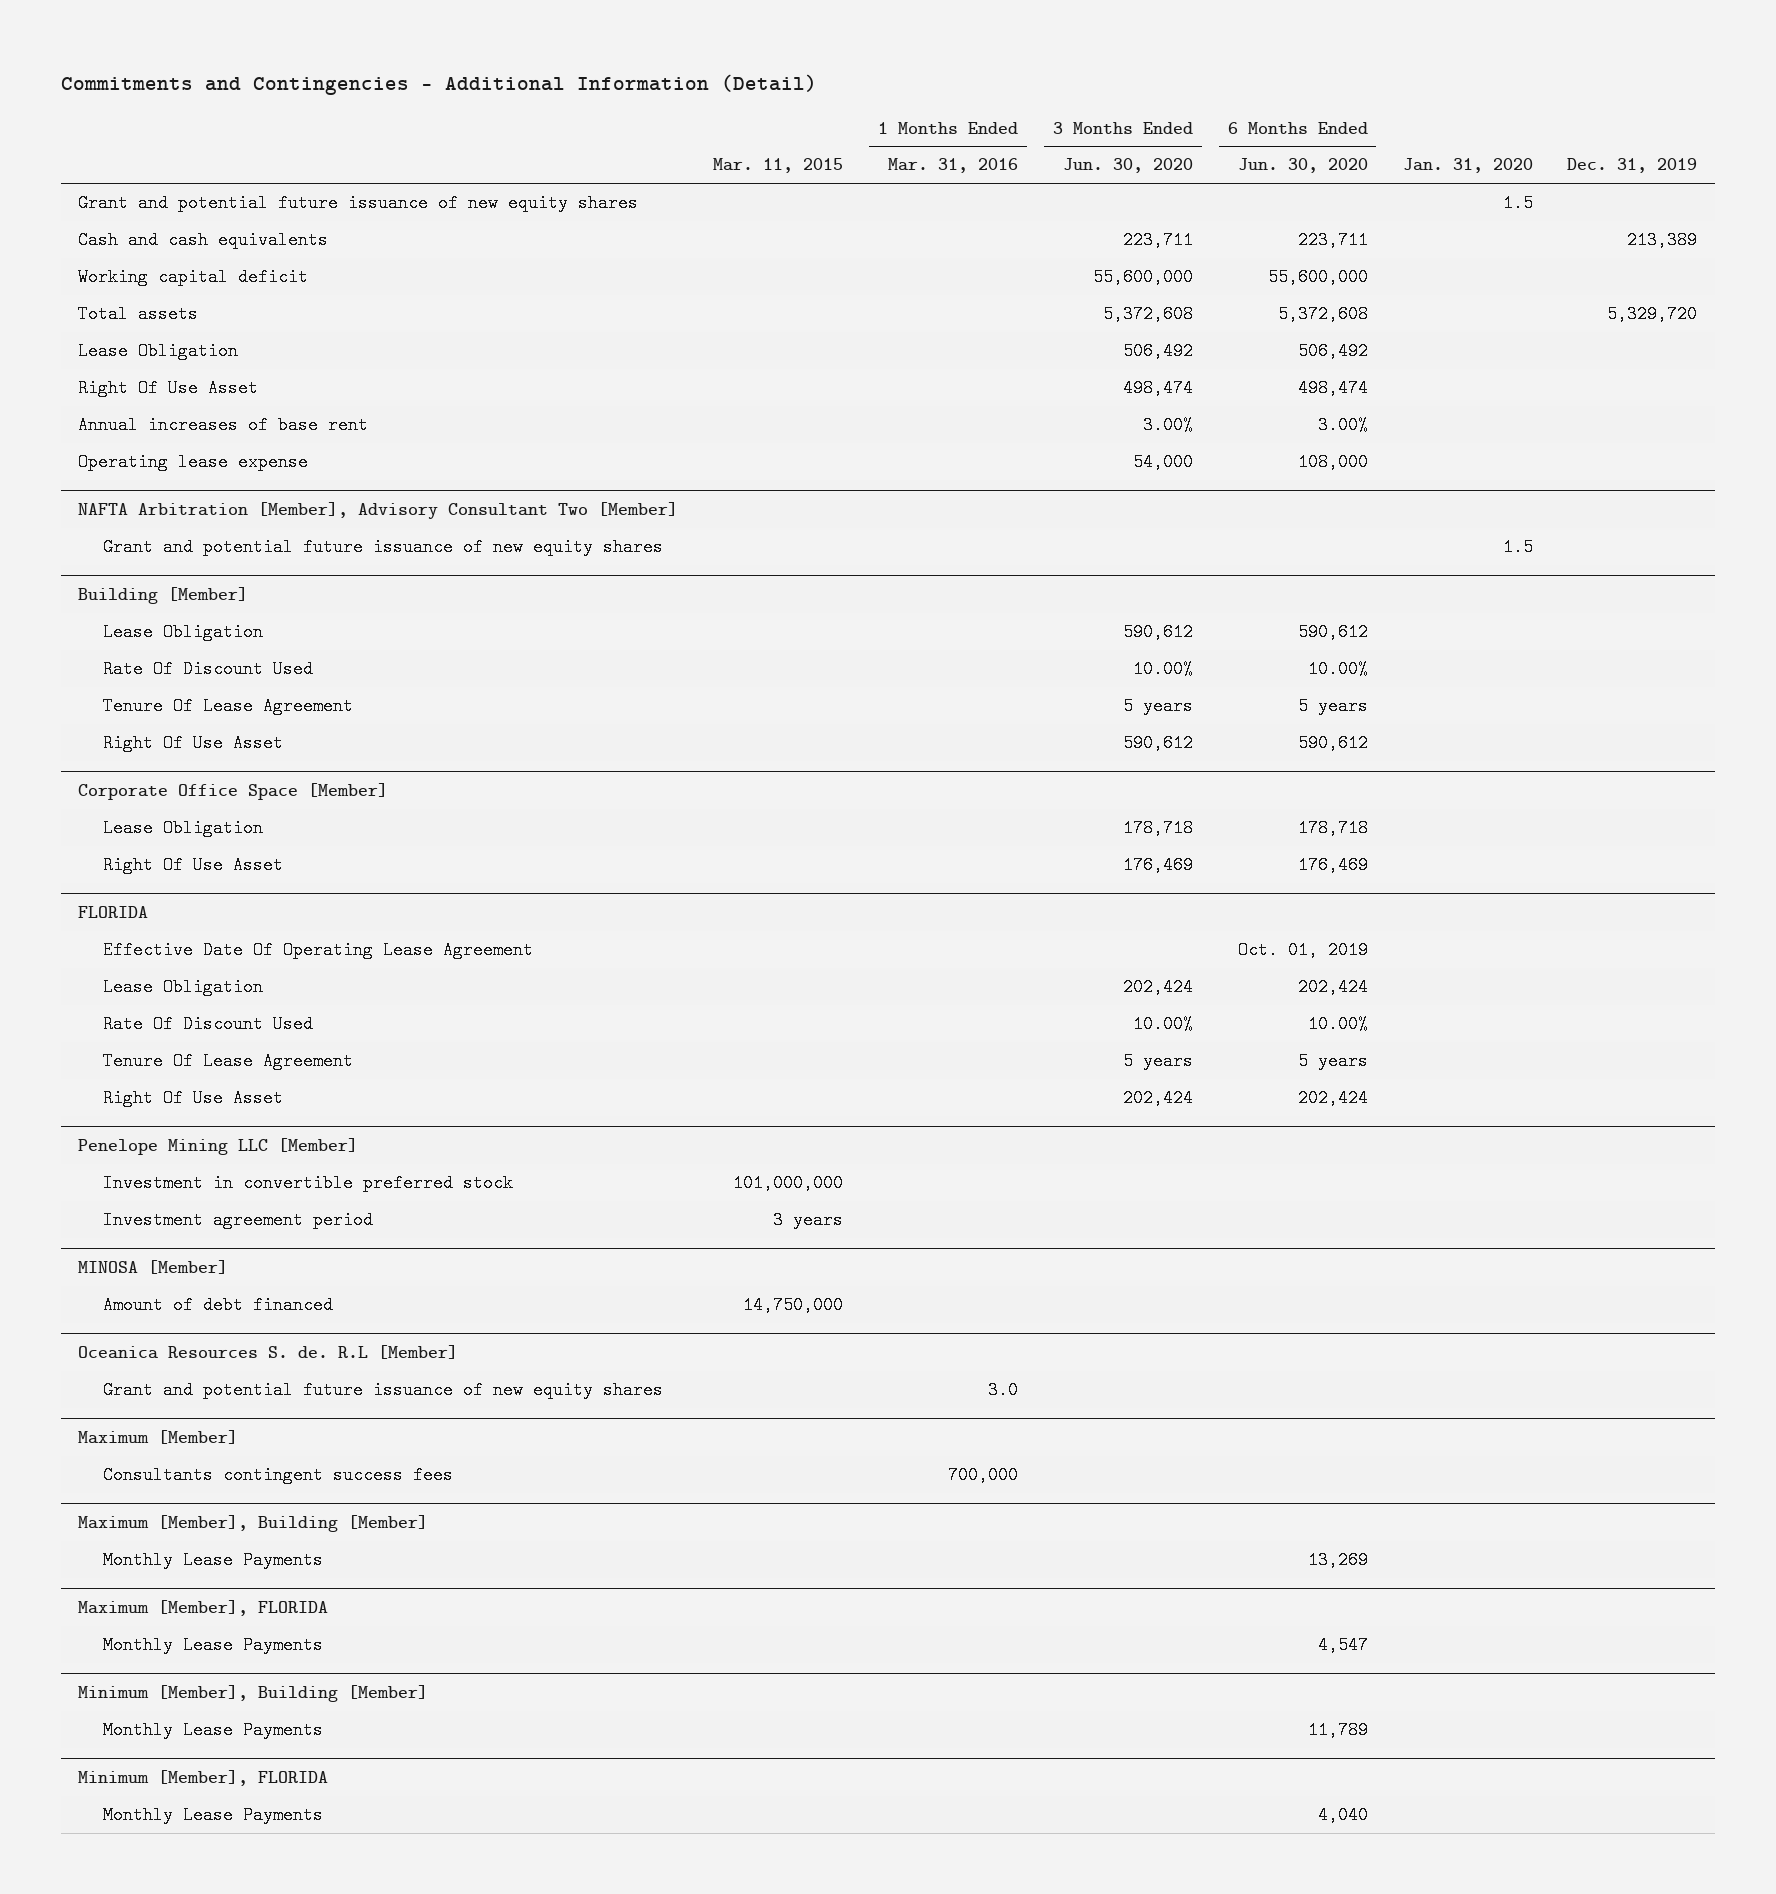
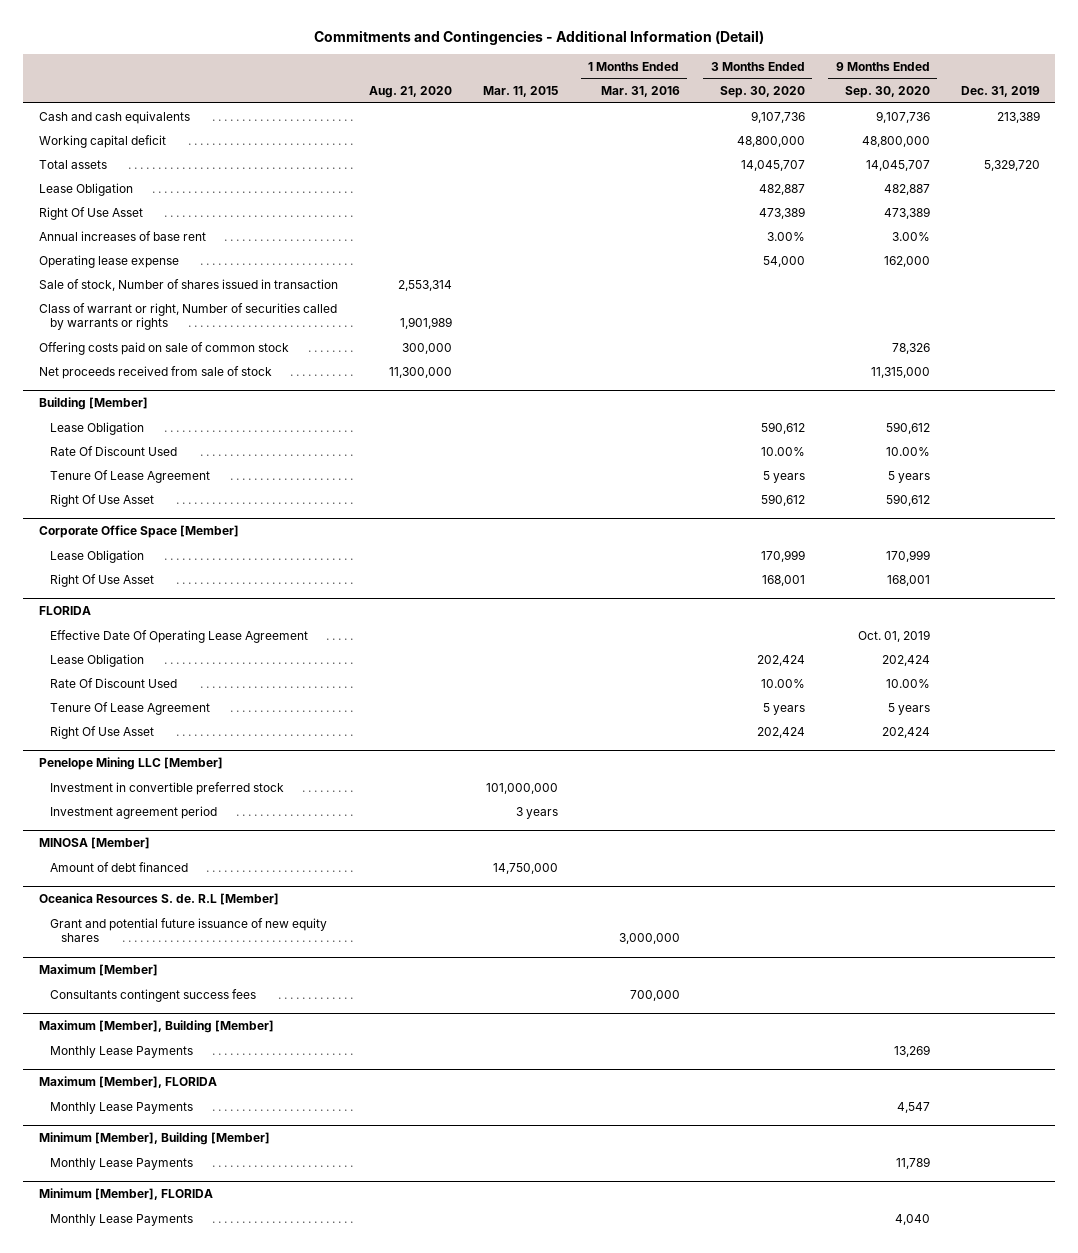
- | Mar. 11, 2015 | 1 Months Ended Mar. 31, 2016 | 3 Months Ended Jun. 30, 2020 | 6 Months Ended Jun. 30, 2020 | Jan. 31, 2020 | Dec. 31, 2019
+ | Aug. 21, 2020 | Mar. 11, 2015 | 1 Months Ended Mar. 31, 2016 | 3 Months Ended Sep. 30, 2020 | 9 Months Ended Sep. 30, 2020 | Dec. 31, 2019
- Grant and potential future issuance of new equity shares | | | | | 1.5 |
- NAFTA Arbitration [Member], Advisory Consultant Two [Member]
- Grant and potential future issuance of new equity shares | | | | | 1.5 |
+ Sale of stock, Number of shares issued in transaction | 2,553,314 | | | | |
+ Class of warrant or right, Number of securities called by warrants or rights | 1,901,989 | | | | |
+ Offering costs paid on sale of common stock | 300,000 | | | | 78,326 |
+ Net proceeds received from sale of stock | 11,300,000 | | | | 11,315,000 |
@ Oceanica Resources S. de. R.L [Member]
- Grant and potential future issuance of new equity shares | | 3.0 | | | |
+ Grant and potential future issuance of new equity shares | | | 3,000,000 | | |

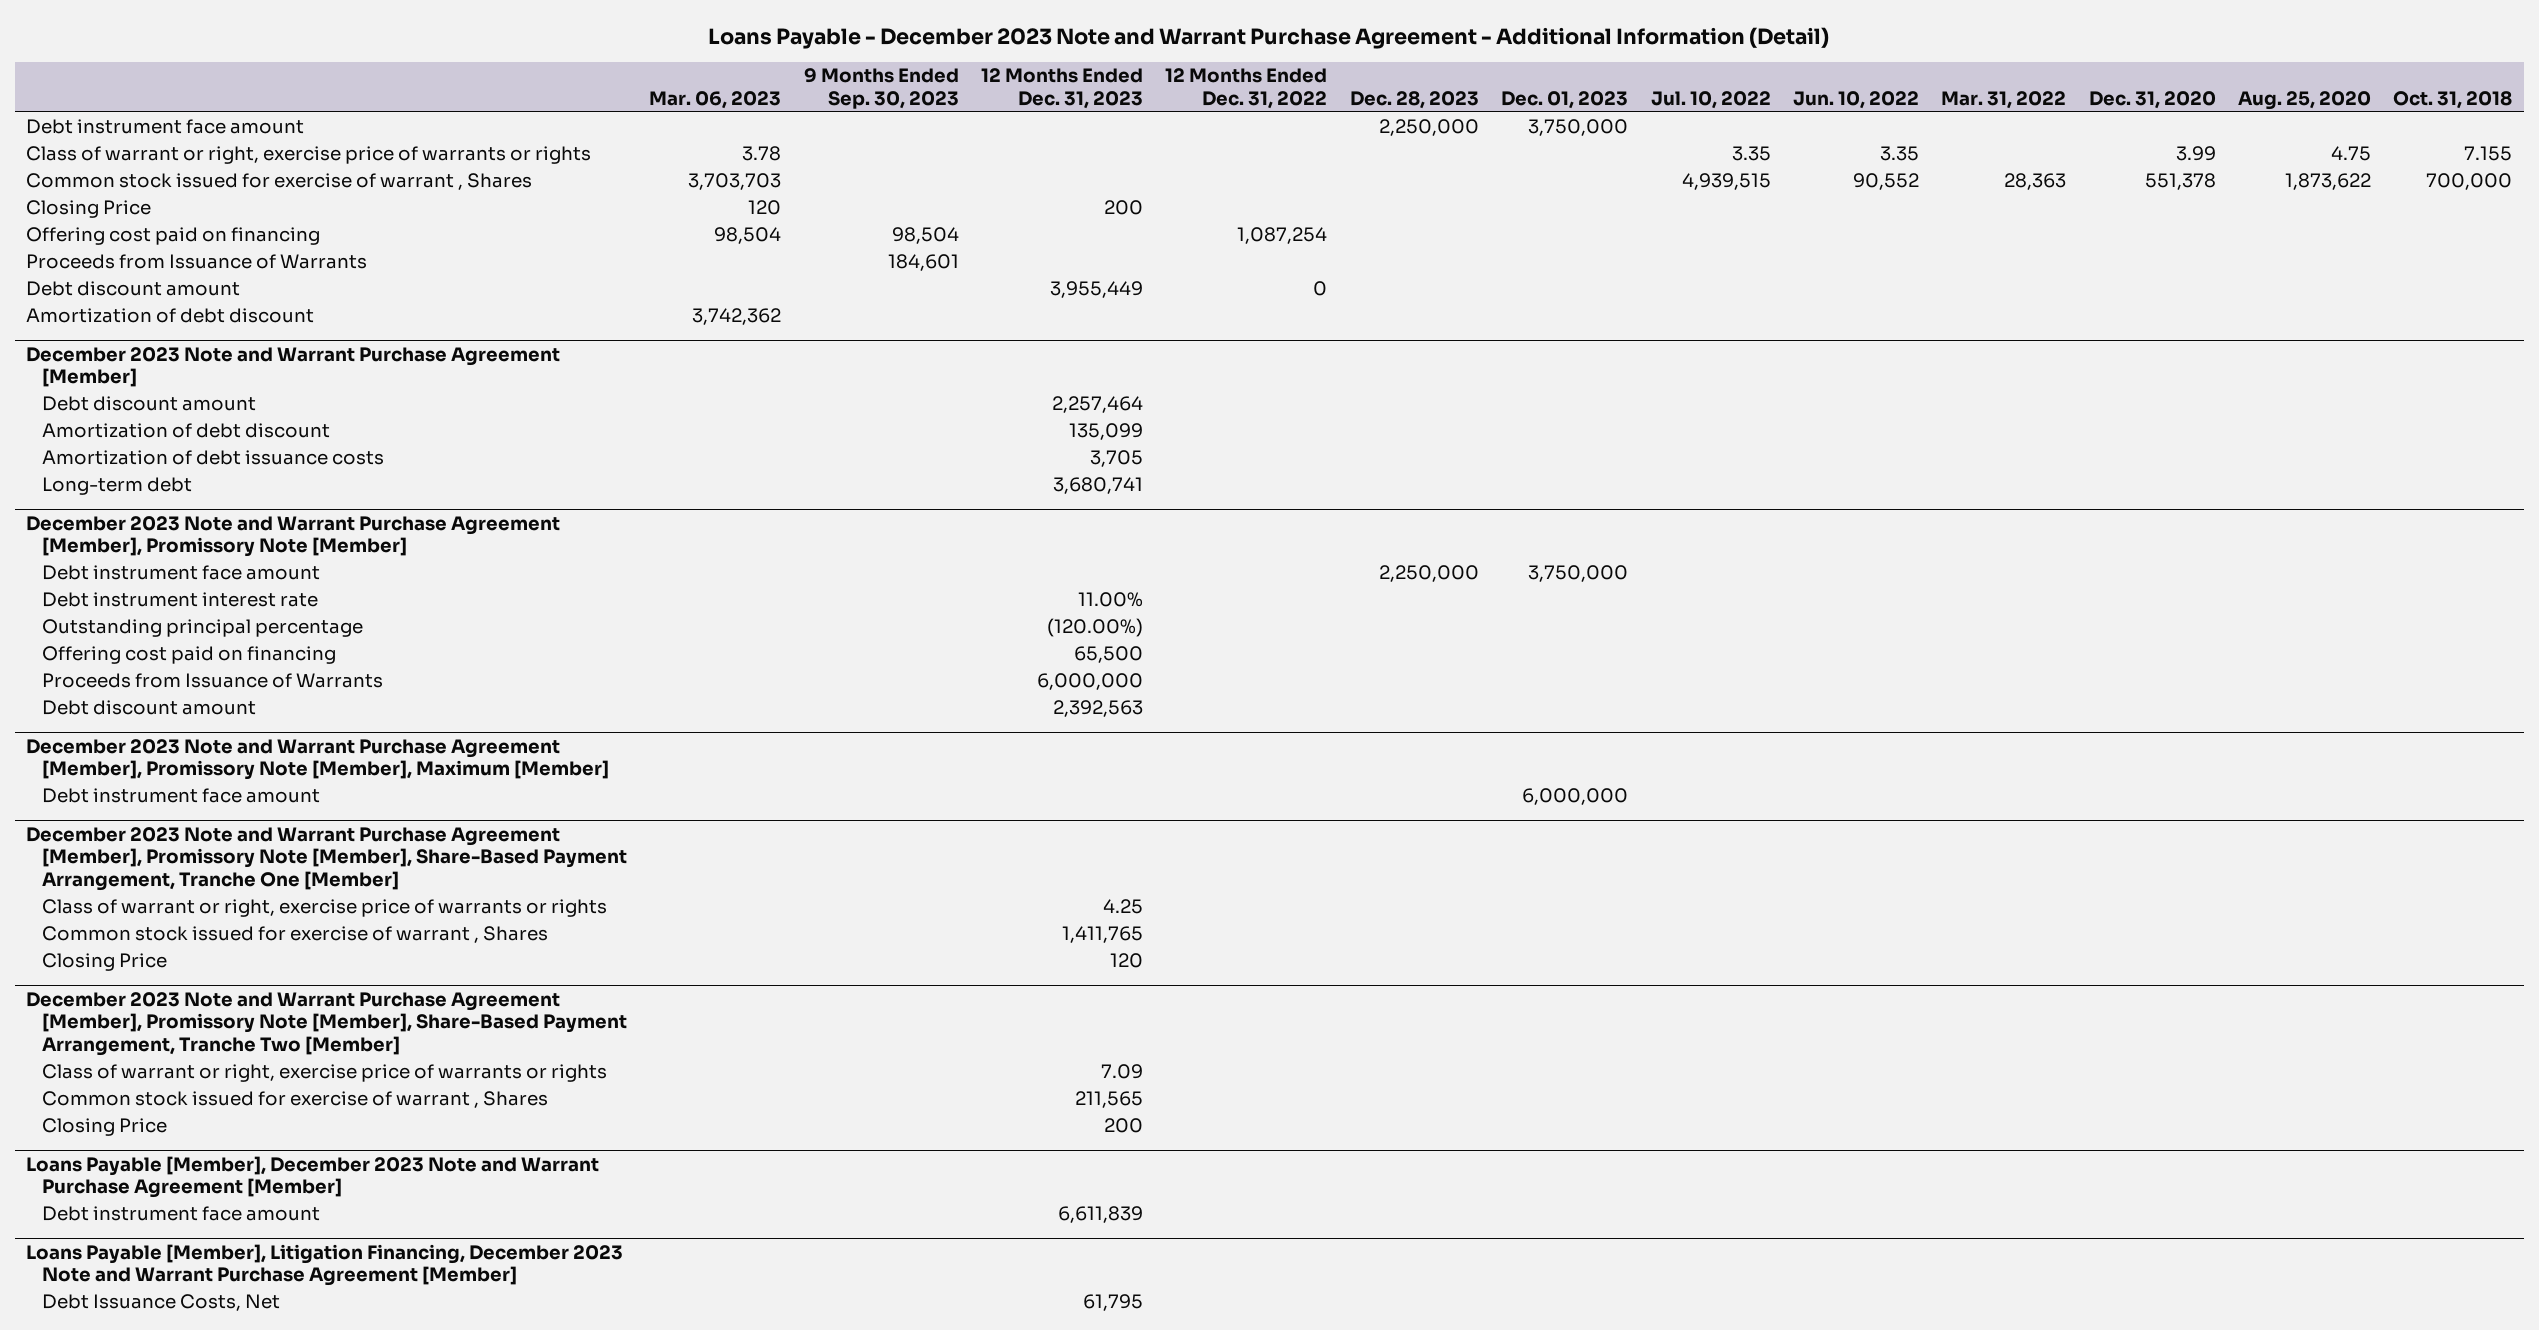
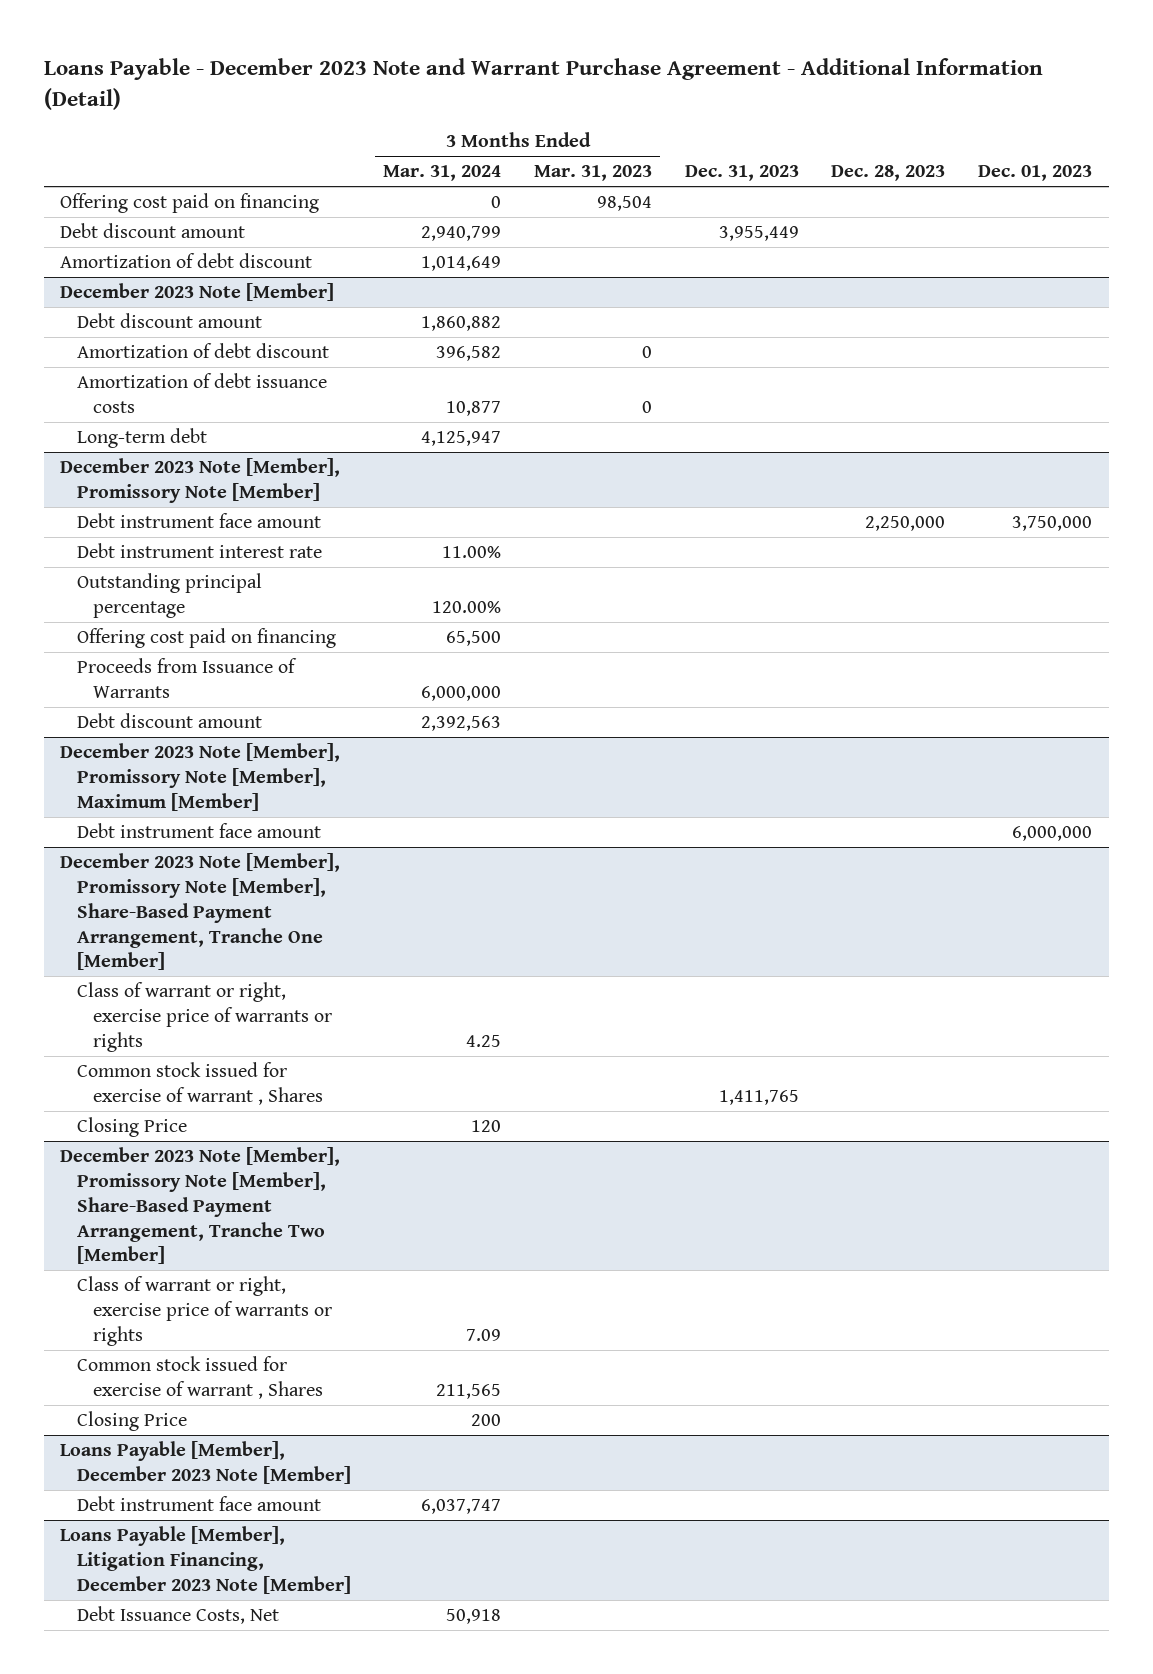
- | Mar. 06, 2023 | 9 Months Ended Sep. 30, 2023 | 12 Months Ended Dec. 31, 2023 | 12 Months Ended Dec. 31, 2022 | Dec. 28, 2023 | Dec. 01, 2023 | Jul. 10, 2022 | Jun. 10, 2022 | Mar. 31, 2022 | Dec. 31, 2020 | Aug. 25, 2020 | Oct. 31, 2018
+ | 3 Months Ended Mar. 31, 2024 | 3 Months Ended Mar. 31, 2023 | Dec. 31, 2023 | Dec. 28, 2023 | Dec. 01, 2023
- Debt instrument face amount | | | | | 2,250,000 | 3,750,000 | | | | | |
- Class of warrant or right, exercise price of warrants or rights | 3.78 | | | | | | 3.35 | 3.35 | | 3.99 | 4.75 | 7.155
- Common stock issued for exercise of warrant , Shares | 3,703,703 | | | | | | 4,939,515 | 90,552 | 28,363 | 551,378 | 1,873,622 | 700,000
- Closing Price | 120 | | 200 | | | | | | | | |
- Proceeds from Issuance of Warrants | | 184,601 | | | | | | | | | |
- December 2023 Note and Warrant Purchase Agreement [Member]
- Debt discount amount | | | 2,257,464 | | | | | | | | |
- Amortization of debt discount | | | 135,099 | | | | | | | | |
- Amortization of debt issuance costs | | | 3,705 | | | | | | | | |
- Long-term debt | | | 3,680,741 | | | | | | | | |
- December 2023 Note and Warrant Purchase Agreement [Member], Promissory Note [Member]
+ December 2023 Note [Member]
+ Debt discount amount | 1,860,882 | | | |
+ Amortization of debt discount | 396,582 | 0 | | |
+ Amortization of debt issuance costs | 10,877 | 0 | | |
+ Long-term debt | 4,125,947 | | | |
+ December 2023 Note [Member], Promissory Note [Member]
- December 2023 Note and Warrant Purchase Agreement [Member], Promissory Note [Member], Maximum [Member]
+ December 2023 Note [Member], Promissory Note [Member], Maximum [Member]
- December 2023 Note and Warrant Purchase Agreement [Member], Promissory Note [Member], Share-Based Payment Arrangement, Tranche One [Member]
+ December 2023 Note [Member], Promissory Note [Member], Share-Based Payment Arrangement, Tranche One [Member]
- December 2023 Note and Warrant Purchase Agreement [Member], Promissory Note [Member], Share-Based Payment Arrangement, Tranche Two [Member]
+ December 2023 Note [Member], Promissory Note [Member], Share-Based Payment Arrangement, Tranche Two [Member]
- Loans Payable [Member], December 2023 Note and Warrant Purchase Agreement [Member]
+ Loans Payable [Member], December 2023 Note [Member]
- Loans Payable [Member], Litigation Financing, December 2023 Note and Warrant Purchase Agreement [Member]
+ Loans Payable [Member], Litigation Financing, December 2023 Note [Member]

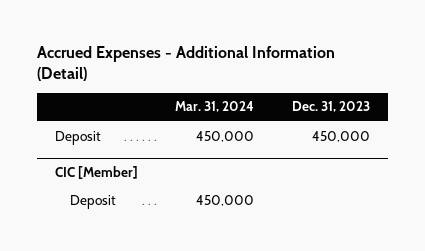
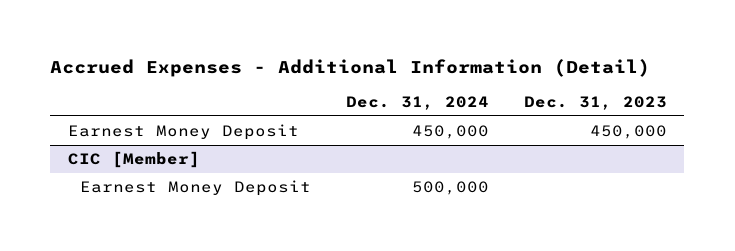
- | Mar. 31, 2024 | Dec. 31, 2023
+ | Dec. 31, 2024 | Dec. 31, 2023
- Deposit | 450,000 | 450,000
+ Earnest Money Deposit | 450,000 | 450,000
@ CIC [Member]
- Deposit | 450,000 |
+ Earnest Money Deposit | 500,000 |

